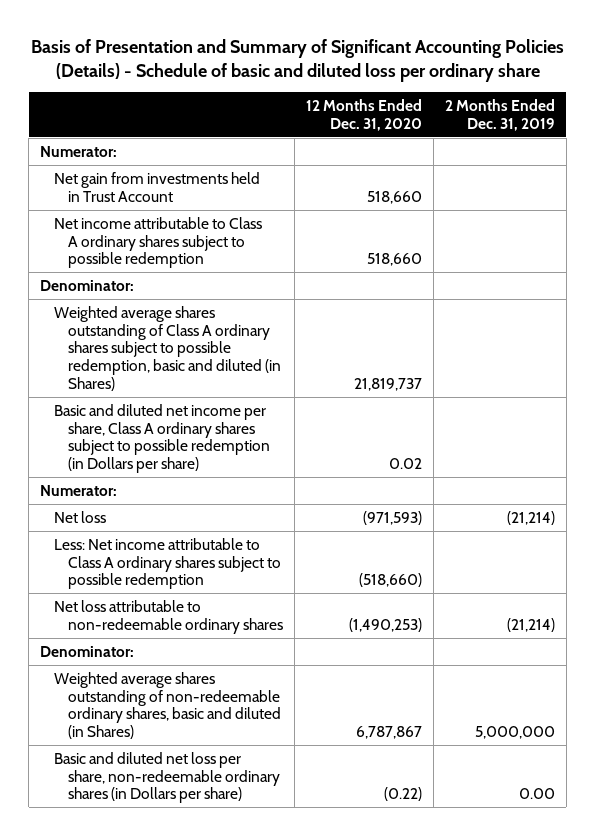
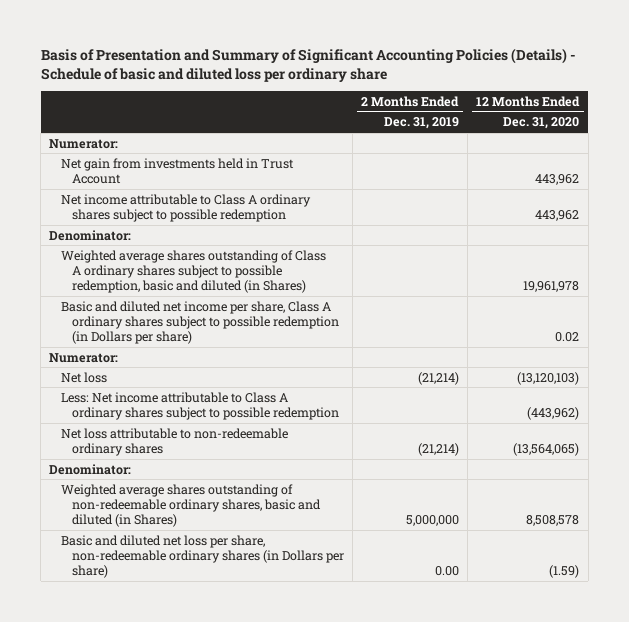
- | 12 Months Ended Dec. 31, 2020 | 2 Months Ended Dec. 31, 2019
+ | 2 Months Ended Dec. 31, 2019 | 12 Months Ended Dec. 31, 2020
- Net gain from investments held in Trust Account | 518,660 |
- Net income attributable to Class A ordinary shares subject to possible redemption | 518,660 |
+ Net gain from investments held in Trust Account | | 443,962
+ Net income attributable to Class A ordinary shares subject to possible redemption | | 443,962
- Weighted average shares outstanding of Class A ordinary shares subject to possible redemption, basic and diluted (in Shares) | 21,819,737 |
+ Weighted average shares outstanding of Class A ordinary shares subject to possible redemption, basic and diluted (in Shares) | | 19,961,978
- Net loss | (971,593) | (21,214)
- Less: Net income attributable to Class A ordinary shares subject to possible redemption | (518,660) |
- Net loss attributable to non-redeemable ordinary shares | (1,490,253) | (21,214)
+ Net loss | (21,214) | (13,120,103)
+ Less: Net income attributable to Class A ordinary shares subject to possible redemption | | (443,962)
+ Net loss attributable to non-redeemable ordinary shares | (21,214) | (13,564,065)
- Weighted average shares outstanding of non-redeemable ordinary shares, basic and diluted (in Shares) | 6,787,867 | 5,000,000
- Basic and diluted net loss per share, non-redeemable ordinary shares (in Dollars per share) | (0.22) | 0.00
+ Weighted average shares outstanding of non-redeemable ordinary shares, basic and diluted (in Shares) | 5,000,000 | 8,508,578
+ Basic and diluted net loss per share, non-redeemable ordinary shares (in Dollars per share) | 0.00 | (1.59)

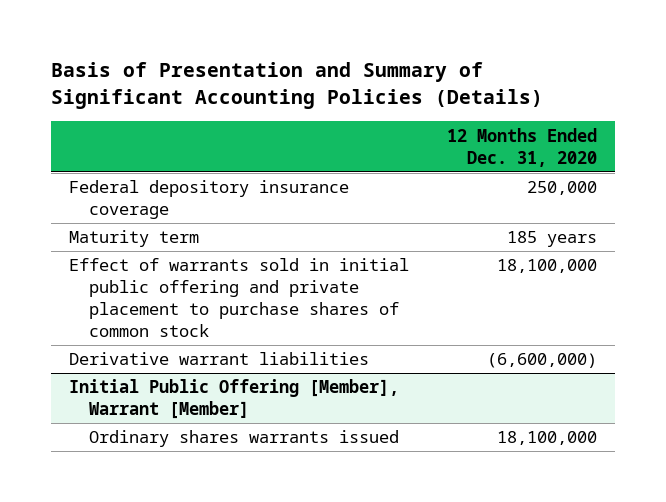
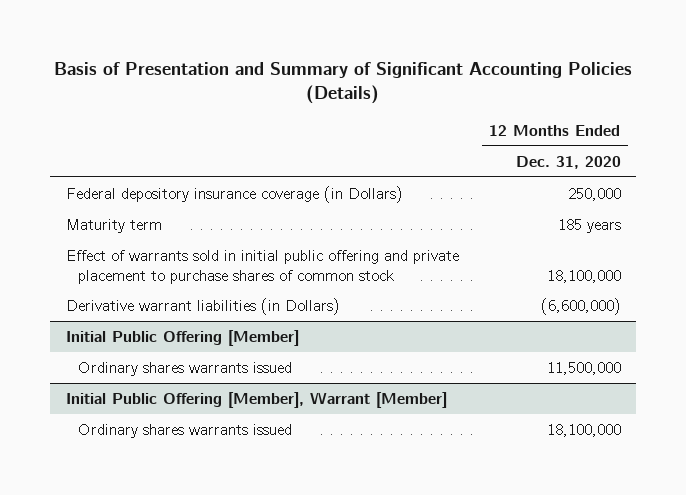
- Federal depository insurance coverage | 250,000
+ Federal depository insurance coverage (in Dollars) | 250,000
- Derivative warrant liabilities | (6,600,000)
+ Derivative warrant liabilities (in Dollars) | (6,600,000)
+ Initial Public Offering [Member]
+ Ordinary shares warrants issued | 11,500,000

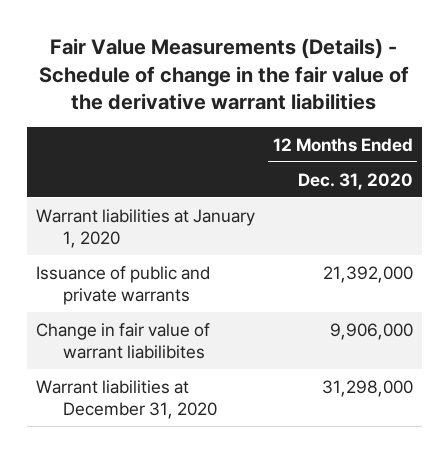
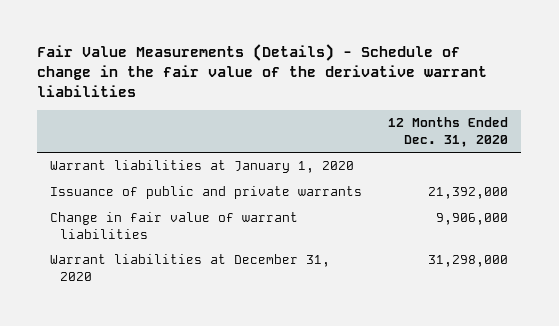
- Change in fair value of warrant liabilibites | 9,906,000
+ Change in fair value of warrant liabilities | 9,906,000

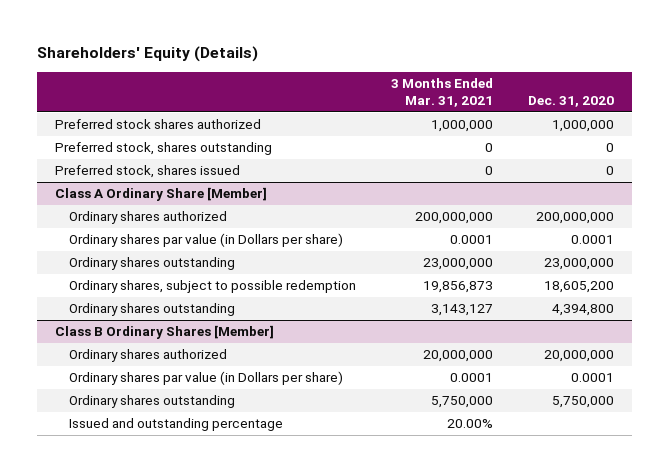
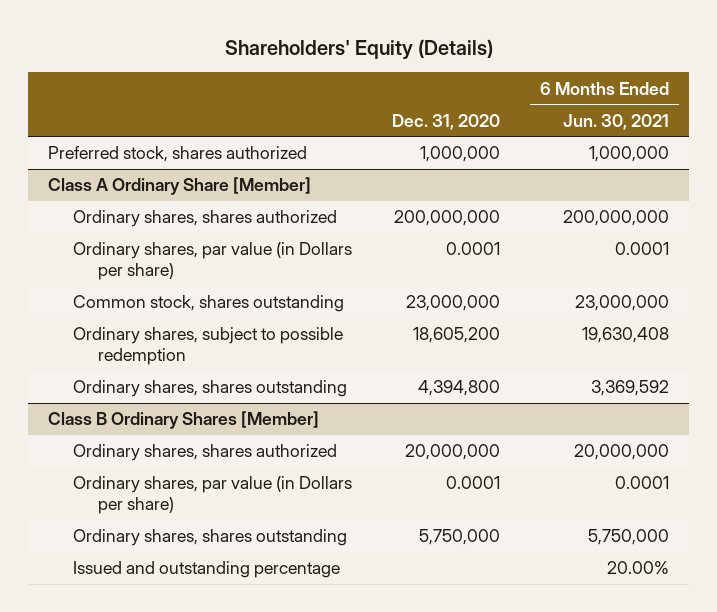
- | 3 Months Ended Mar. 31, 2021 | Dec. 31, 2020
+ | Dec. 31, 2020 | 6 Months Ended Jun. 30, 2021
- Preferred stock shares authorized | 1,000,000 | 1,000,000
- Preferred stock, shares outstanding | 0 | 0
- Preferred stock, shares issued | 0 | 0
+ Preferred stock, shares authorized | 1,000,000 | 1,000,000
@ Class A Ordinary Share [Member]
- Ordinary shares authorized | 200,000,000 | 200,000,000
- Ordinary shares par value (in Dollars per share) | 0.0001 | 0.0001
- Ordinary shares outstanding | 23,000,000 | 23,000,000
+ Ordinary shares, shares authorized | 200,000,000 | 200,000,000
+ Ordinary shares, par value (in Dollars per share) | 0.0001 | 0.0001
+ Common stock, shares outstanding | 23,000,000 | 23,000,000
- Ordinary shares outstanding | 3,143,127 | 4,394,800
+ Ordinary shares, shares outstanding | 4,394,800 | 3,369,592
@ Class B Ordinary Shares [Member]
- Ordinary shares authorized | 20,000,000 | 20,000,000
- Ordinary shares par value (in Dollars per share) | 0.0001 | 0.0001
- Ordinary shares outstanding | 5,750,000 | 5,750,000
+ Ordinary shares, shares authorized | 20,000,000 | 20,000,000
+ Ordinary shares, par value (in Dollars per share) | 0.0001 | 0.0001
+ Ordinary shares, shares outstanding | 5,750,000 | 5,750,000

